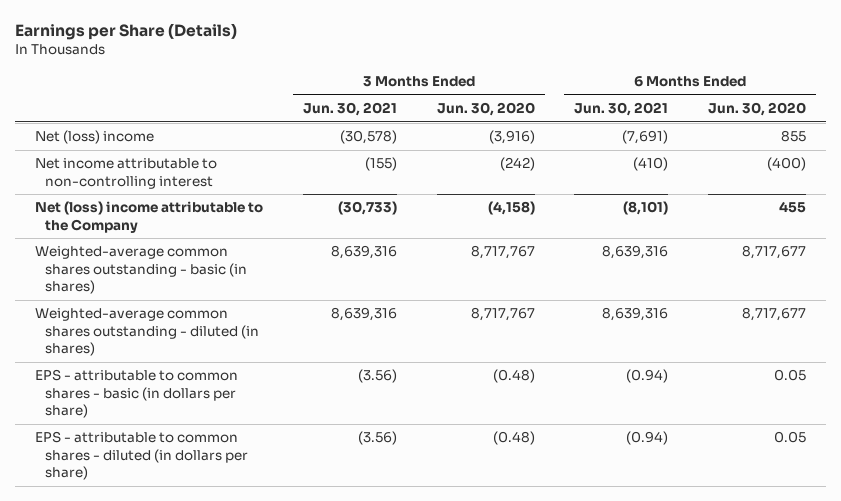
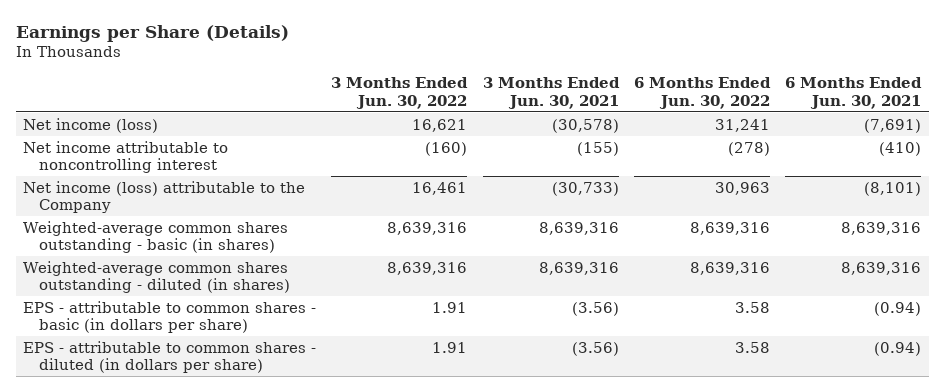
- | 3 Months Ended Jun. 30, 2021 | 3 Months Ended Jun. 30, 2020 | 6 Months Ended Jun. 30, 2021 | 6 Months Ended Jun. 30, 2020
+ | 3 Months Ended Jun. 30, 2022 | 3 Months Ended Jun. 30, 2021 | 6 Months Ended Jun. 30, 2022 | 6 Months Ended Jun. 30, 2021
- Net (loss) income | (30,578) | (3,916) | (7,691) | 855
- Net income attributable to non-controlling interest | (155) | (242) | (410) | (400)
- Net (loss) income attributable to the Company | (30,733) | (4,158) | (8,101) | 455
+ Net income (loss) | 16,621 | (30,578) | 31,241 | (7,691)
+ Net income attributable to noncontrolling interest | (160) | (155) | (278) | (410)
+ Net income (loss) attributable to the Company | 16,461 | (30,733) | 30,963 | (8,101)

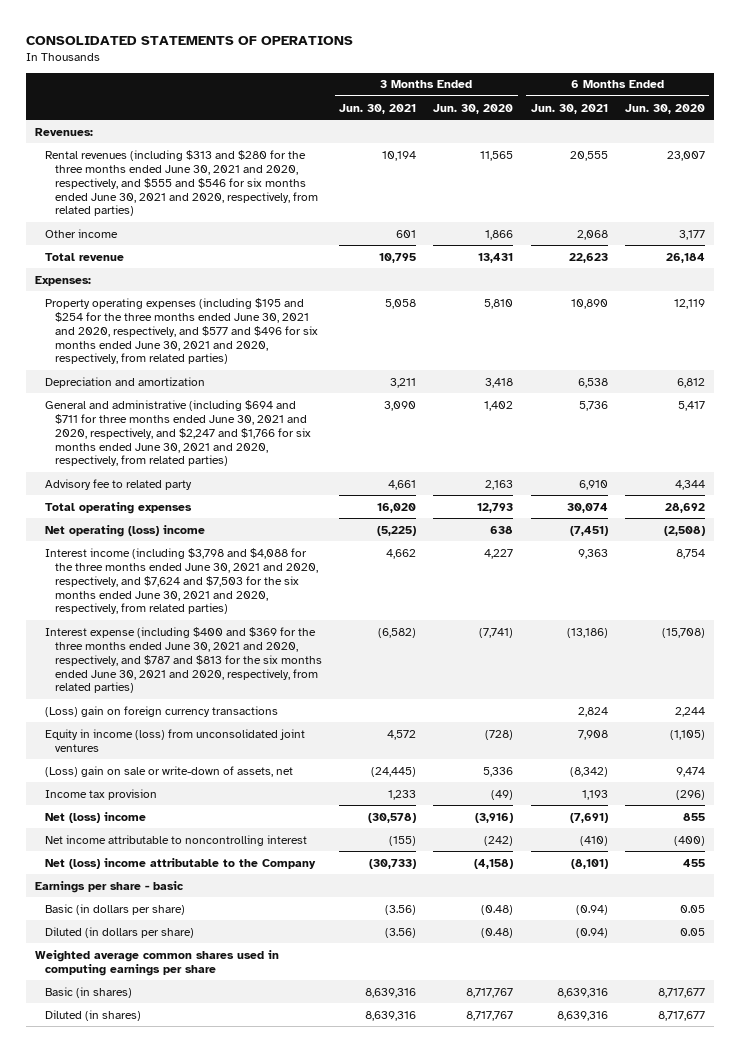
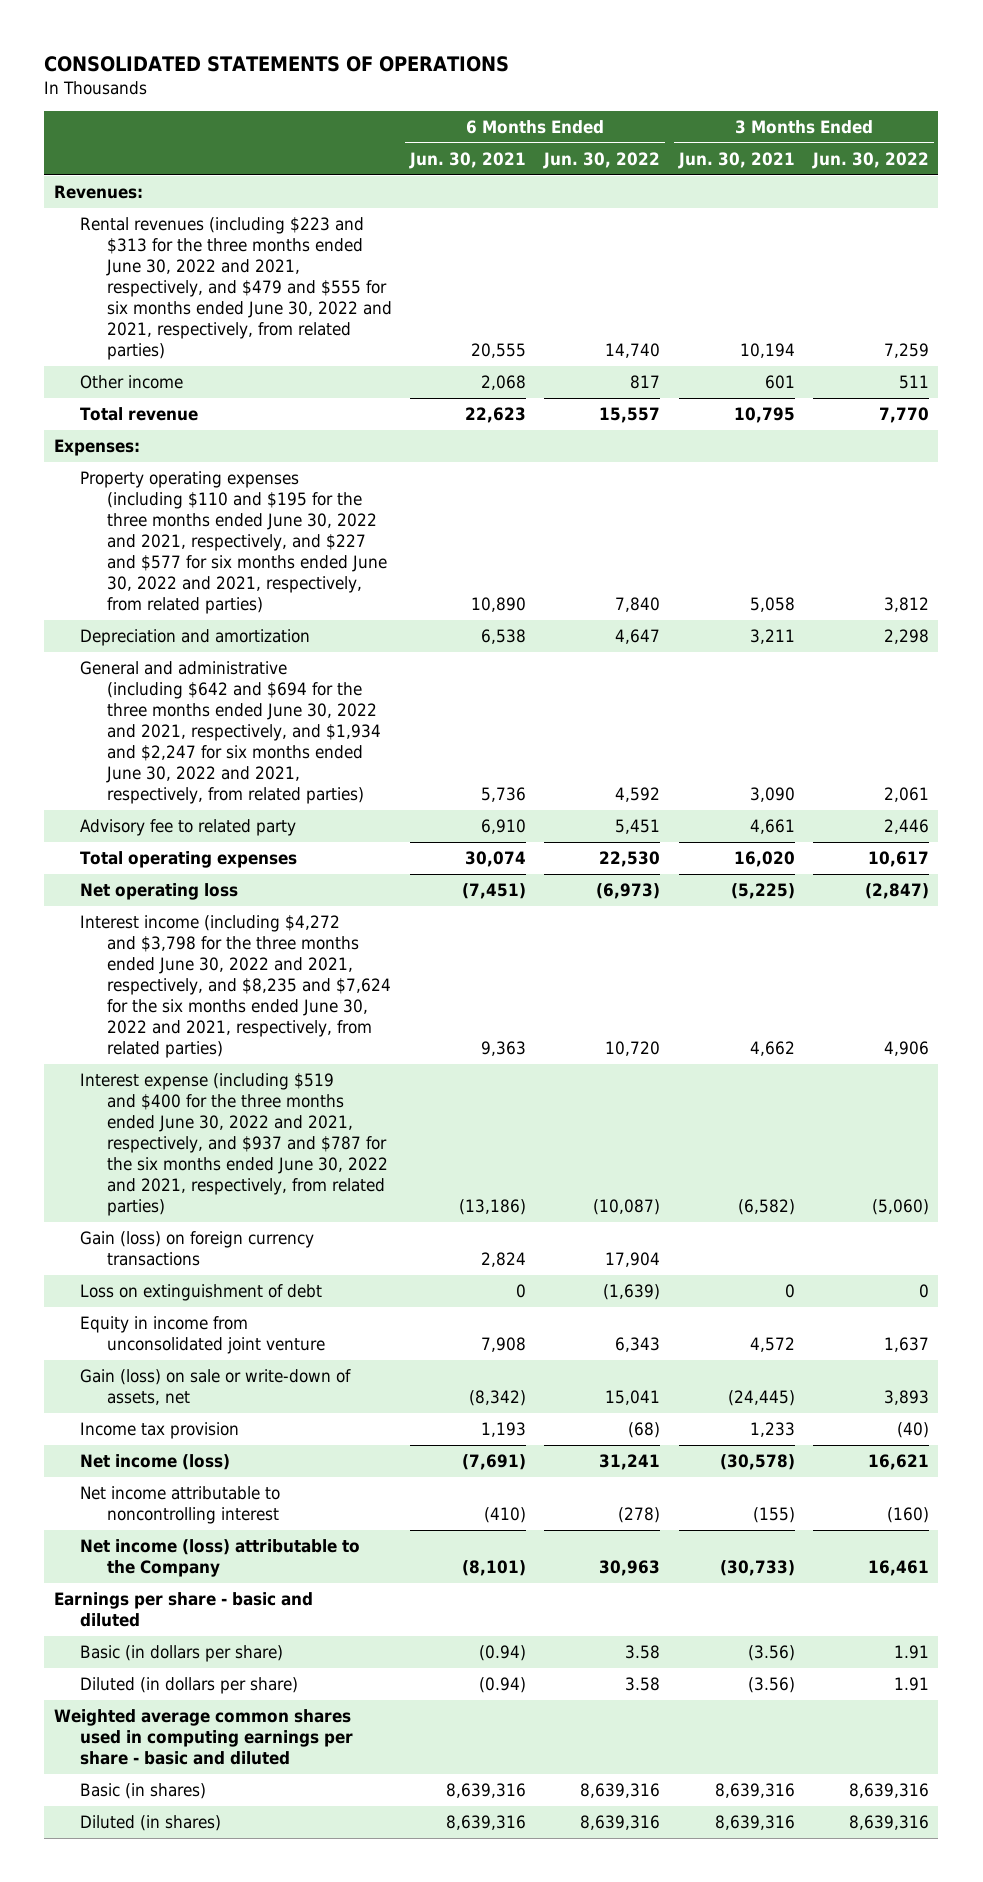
- | 3 Months Ended Jun. 30, 2021 | 3 Months Ended Jun. 30, 2020 | 6 Months Ended Jun. 30, 2021 | 6 Months Ended Jun. 30, 2020
+ | 6 Months Ended Jun. 30, 2021 | 6 Months Ended Jun. 30, 2022 | 3 Months Ended Jun. 30, 2021 | 3 Months Ended Jun. 30, 2022
- Rental revenues (including $313 and $280 for the three months ended June 30, 2021 and 2020, respectively, and $555 and $546 for six months ended June 30, 2021 and 2020, respectively, from related parties) | 10,194 | 11,565 | 20,555 | 23,007
+ Rental revenues (including $223 and $313 for the three months ended June 30, 2022 and 2021, respectively, and $479 and $555 for six months ended June 30, 2022 and 2021, respectively, from related parties) | 20,555 | 14,740 | 10,194 | 7,259
- Property operating expenses (including $195 and $254 for the three months ended June 30, 2021 and 2020, respectively, and $577 and $496 for six months ended June 30, 2021 and 2020, respectively, from related parties) | 5,058 | 5,810 | 10,890 | 12,119
+ Property operating expenses (including $110 and $195 for the three months ended June 30, 2022 and 2021, respectively, and $227 and $577 for six months ended June 30, 2022 and 2021, respectively, from related parties) | 10,890 | 7,840 | 5,058 | 3,812
- General and administrative (including $694 and $711 for three months ended June 30, 2021 and 2020, respectively, and $2,247 and $1,766 for six months ended June 30, 2021 and 2020, respectively, from related parties) | 3,090 | 1,402 | 5,736 | 5,417
+ General and administrative (including $642 and $694 for the three months ended June 30, 2022 and 2021, respectively, and $1,934 and $2,247 for six months ended June 30, 2022 and 2021, respectively, from related parties) | 5,736 | 4,592 | 3,090 | 2,061
- Net operating (loss) income | (5,225) | 638 | (7,451) | (2,508)
- Interest income (including $3,798 and $4,088 for the three months ended June 30, 2021 and 2020, respectively, and $7,624 and $7,503 for the six months ended June 30, 2021 and 2020, respectively, from related parties) | 4,662 | 4,227 | 9,363 | 8,754
- Interest expense (including $400 and $369 for the three months ended June 30, 2021 and 2020, respectively, and $787 and $813 for the six months ended June 30, 2021 and 2020, respectively, from related parties) | (6,582) | (7,741) | (13,186) | (15,708)
- (Loss) gain on foreign currency transactions | | | 2,824 | 2,244
- Equity in income (loss) from unconsolidated joint ventures | 4,572 | (728) | 7,908 | (1,105)
- (Loss) gain on sale or write-down of assets, net | (24,445) | 5,336 | (8,342) | 9,474
+ Net operating loss | (7,451) | (6,973) | (5,225) | (2,847)
+ Interest income (including $4,272 and $3,798 for the three months ended June 30, 2022 and 2021, respectively, and $8,235 and $7,624 for the six months ended June 30, 2022 and 2021, respectively, from related parties) | 9,363 | 10,720 | 4,662 | 4,906
+ Interest expense (including $519 and $400 for the three months ended June 30, 2022 and 2021, respectively, and $937 and $787 for the six months ended June 30, 2022 and 2021, respectively, from related parties) | (13,186) | (10,087) | (6,582) | (5,060)
+ Gain (loss) on foreign currency transactions | 2,824 | 17,904 | |
+ Loss on extinguishment of debt | 0 | (1,639) | 0 | 0
+ Equity in income from unconsolidated joint venture | 7,908 | 6,343 | 4,572 | 1,637
+ Gain (loss) on sale or write-down of assets, net | (8,342) | 15,041 | (24,445) | 3,893
- Net (loss) income | (30,578) | (3,916) | (7,691) | 855
+ Net income (loss) | (7,691) | 31,241 | (30,578) | 16,621
- Net (loss) income attributable to the Company | (30,733) | (4,158) | (8,101) | 455
- Earnings per share - basic
+ Net income (loss) attributable to the Company | (8,101) | 30,963 | (30,733) | 16,461
+ Earnings per share - basic and diluted
- Weighted average common shares used in computing earnings per share
+ Weighted average common shares used in computing earnings per share - basic and diluted

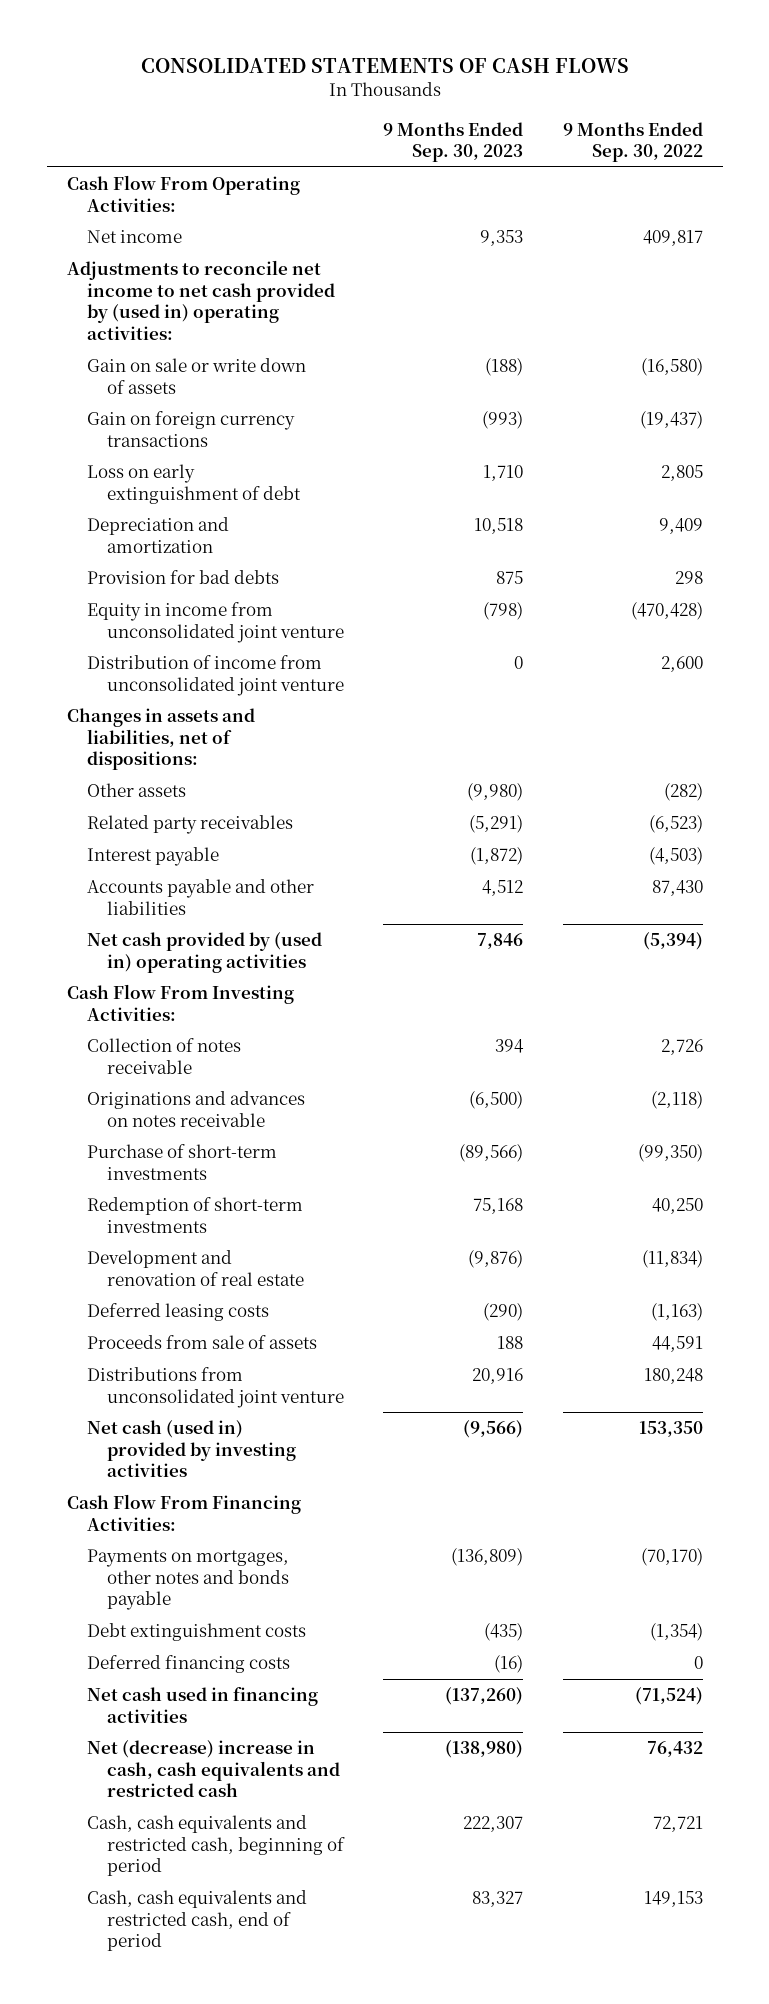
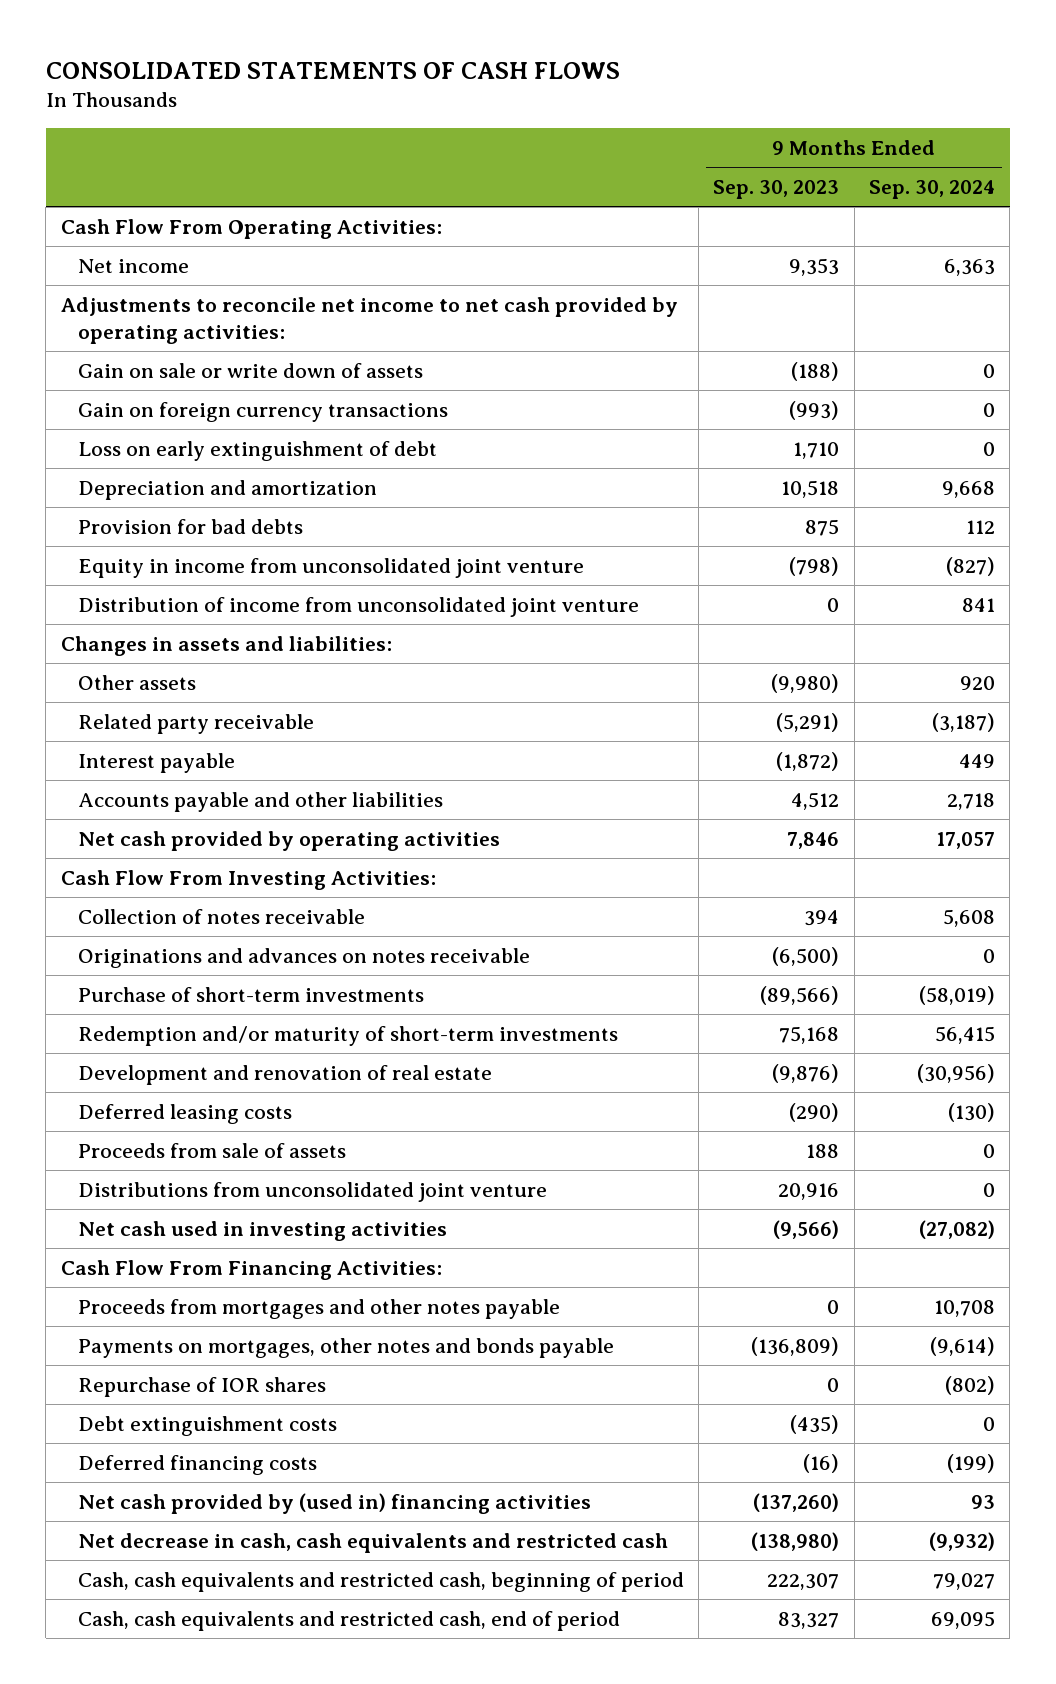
- | 9 Months Ended Sep. 30, 2023 | 9 Months Ended Sep. 30, 2022
+ | 9 Months Ended Sep. 30, 2023 | 9 Months Ended Sep. 30, 2024
- Adjustments to reconcile net income to net cash provided by (used in) operating activities:
+ Adjustments to reconcile net income to net cash provided by operating activities:
- Changes in assets and liabilities, net of dispositions:
+ Changes in assets and liabilities:
- Related party receivables | (5,291) | (6,523)
+ Related party receivable | (5,291) | (3,187)
- Net cash provided by (used in) operating activities | 7,846 | (5,394)
+ Net cash provided by operating activities | 7,846 | 17,057
- Redemption of short-term investments | 75,168 | 40,250
+ Redemption and/or maturity of short-term investments | 75,168 | 56,415
- Net cash (used in) provided by investing activities | (9,566) | 153,350
+ Net cash used in investing activities | (9,566) | (27,082)
+ Proceeds from mortgages and other notes payable | 0 | 10,708
+ Repurchase of IOR shares | 0 | (802)
- Net cash used in financing activities | (137,260) | (71,524)
- Net (decrease) increase in cash, cash equivalents and restricted cash | (138,980) | 76,432
+ Net cash provided by (used in) financing activities | (137,260) | 93
+ Net decrease in cash, cash equivalents and restricted cash | (138,980) | (9,932)

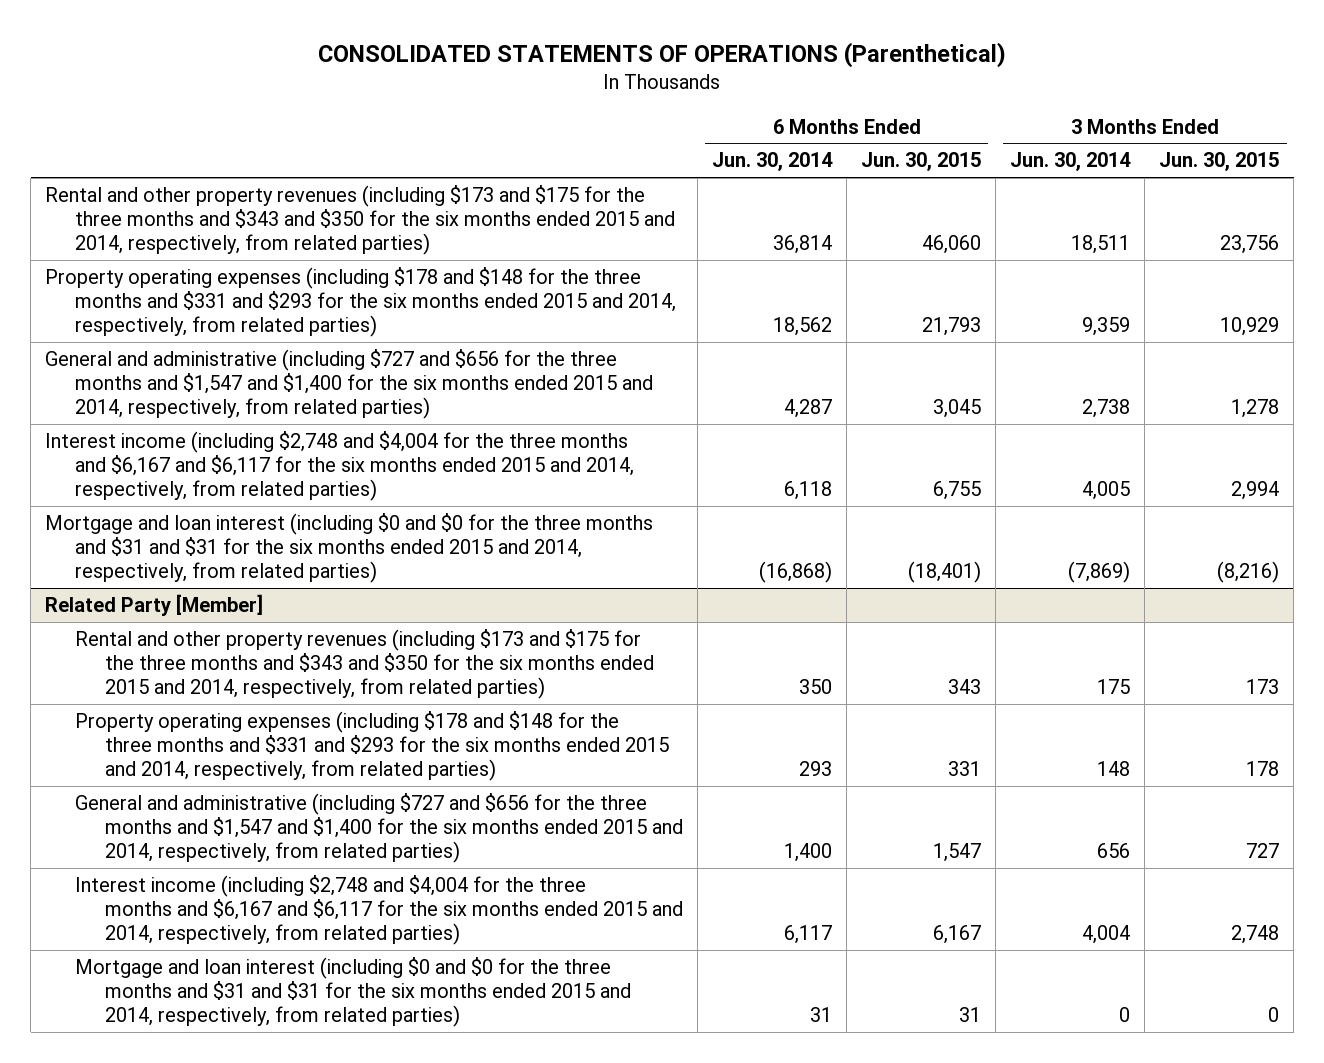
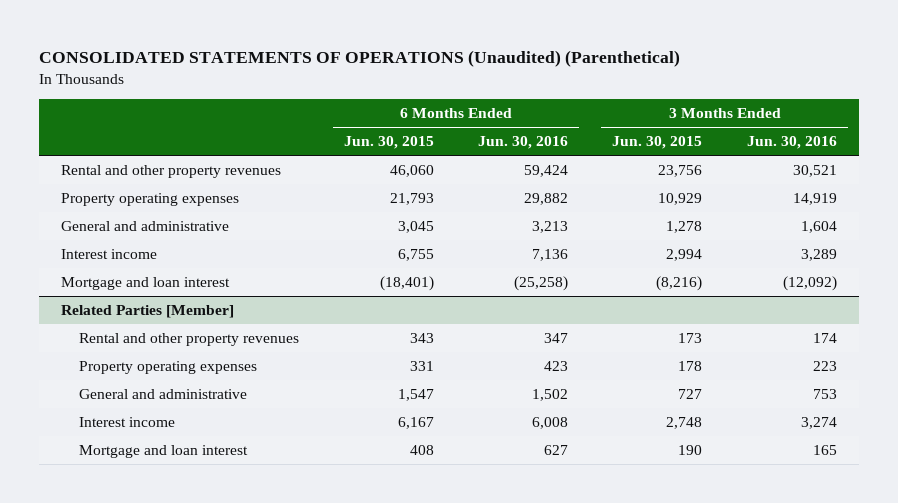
- CONSOLIDATED STATEMENTS OF OPERATIONS (Parenthetical)
+ CONSOLIDATED STATEMENTS OF OPERATIONS (Unaudited) (Parenthetical)
- | 6 Months Ended Jun. 30, 2014 | 6 Months Ended Jun. 30, 2015 | 3 Months Ended Jun. 30, 2014 | 3 Months Ended Jun. 30, 2015
+ | 6 Months Ended Jun. 30, 2015 | 6 Months Ended Jun. 30, 2016 | 3 Months Ended Jun. 30, 2015 | 3 Months Ended Jun. 30, 2016
- Rental and other property revenues (including $173 and $175 for the three months and $343 and $350 for the six months ended 2015 and 2014, respectively, from related parties) | 36,814 | 46,060 | 18,511 | 23,756
- Property operating expenses (including $178 and $148 for the three months and $331 and $293 for the six months ended 2015 and 2014, respectively, from related parties) | 18,562 | 21,793 | 9,359 | 10,929
- General and administrative (including $727 and $656 for the three months and $1,547 and $1,400 for the six months ended 2015 and 2014, respectively, from related parties) | 4,287 | 3,045 | 2,738 | 1,278
- Interest income (including $2,748 and $4,004 for the three months and $6,167 and $6,117 for the six months ended 2015 and 2014, respectively, from related parties) | 6,118 | 6,755 | 4,005 | 2,994
- Mortgage and loan interest (including $0 and $0 for the three months and $31 and $31 for the six months ended 2015 and 2014, respectively, from related parties) | (16,868) | (18,401) | (7,869) | (8,216)
- Related Party [Member]
- Rental and other property revenues (including $173 and $175 for the three months and $343 and $350 for the six months ended 2015 and 2014, respectively, from related parties) | 350 | 343 | 175 | 173
- Property operating expenses (including $178 and $148 for the three months and $331 and $293 for the six months ended 2015 and 2014, respectively, from related parties) | 293 | 331 | 148 | 178
- General and administrative (including $727 and $656 for the three months and $1,547 and $1,400 for the six months ended 2015 and 2014, respectively, from related parties) | 1,400 | 1,547 | 656 | 727
- Interest income (including $2,748 and $4,004 for the three months and $6,167 and $6,117 for the six months ended 2015 and 2014, respectively, from related parties) | 6,117 | 6,167 | 4,004 | 2,748
- Mortgage and loan interest (including $0 and $0 for the three months and $31 and $31 for the six months ended 2015 and 2014, respectively, from related parties) | 31 | 31 | 0 | 0
+ Rental and other property revenues | 46,060 | 59,424 | 23,756 | 30,521
+ Property operating expenses | 21,793 | 29,882 | 10,929 | 14,919
+ General and administrative | 3,045 | 3,213 | 1,278 | 1,604
+ Interest income | 6,755 | 7,136 | 2,994 | 3,289
+ Mortgage and loan interest | (18,401) | (25,258) | (8,216) | (12,092)
+ Related Parties [Member]
+ Rental and other property revenues | 343 | 347 | 173 | 174
+ Property operating expenses | 331 | 423 | 178 | 223
+ General and administrative | 1,547 | 1,502 | 727 | 753
+ Interest income | 6,167 | 6,008 | 2,748 | 3,274
+ Mortgage and loan interest | 408 | 627 | 190 | 165

